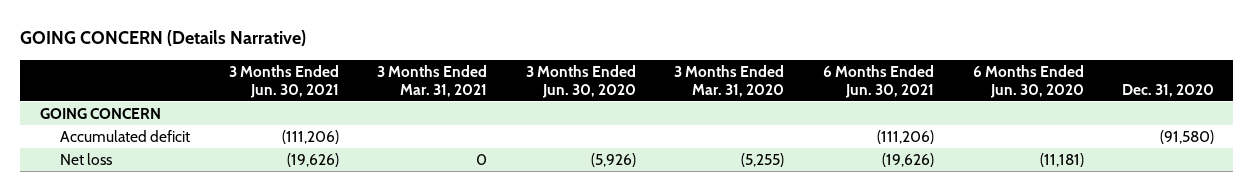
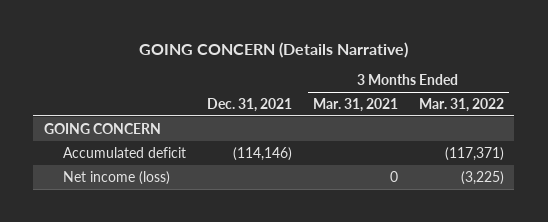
- | 3 Months Ended Jun. 30, 2021 | 3 Months Ended Mar. 31, 2021 | 3 Months Ended Jun. 30, 2020 | 3 Months Ended Mar. 31, 2020 | 6 Months Ended Jun. 30, 2021 | 6 Months Ended Jun. 30, 2020 | Dec. 31, 2020
+ | Dec. 31, 2021 | 3 Months Ended Mar. 31, 2021 | 3 Months Ended Mar. 31, 2022
- Net loss | (19,626) | 0 | (5,926) | (5,255) | (19,626) | (11,181) |
+ Net income (loss) | | 0 | (3,225)

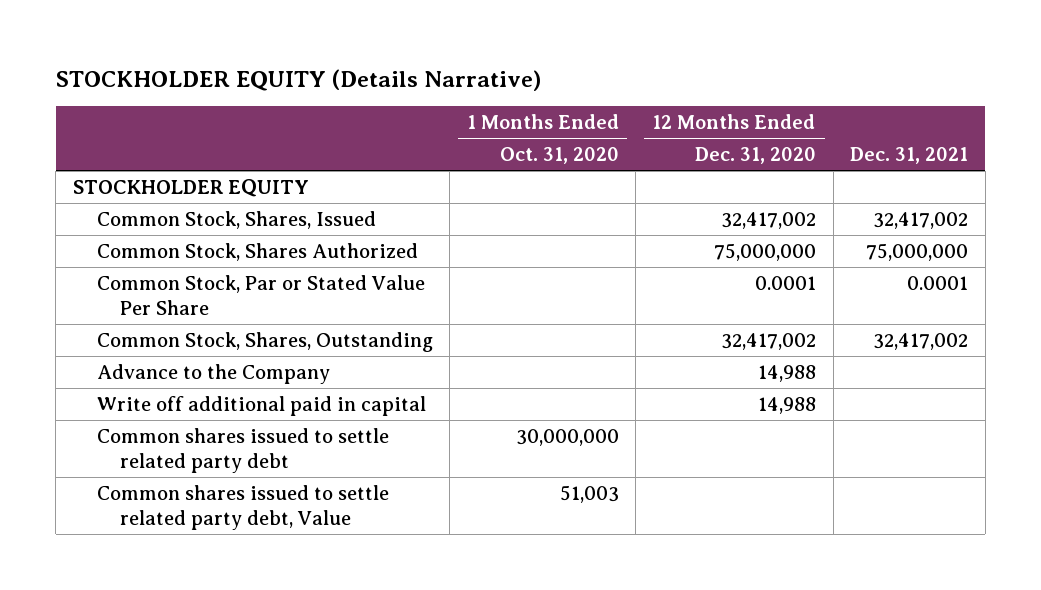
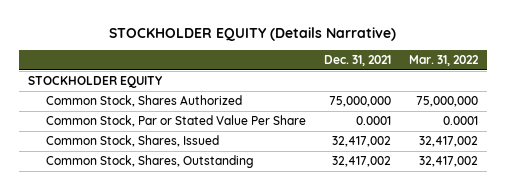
- | 1 Months Ended Oct. 31, 2020 | 12 Months Ended Dec. 31, 2020 | Dec. 31, 2021
+ | Dec. 31, 2021 | Mar. 31, 2022
moved down: Common Stock, Shares, Issued | 32,417,002 | 32,417,002
- Advance to the Company | | 14,988 |
- Write off additional paid in capital | | 14,988 |
- Common shares issued to settle related party debt | 30,000,000 | |
- Common shares issued to settle related party debt, Value | 51,003 | |

